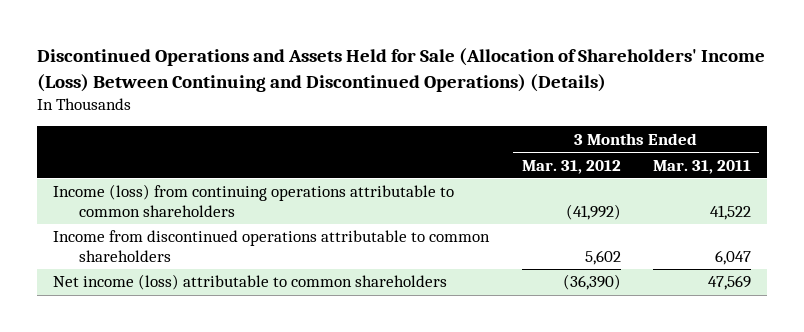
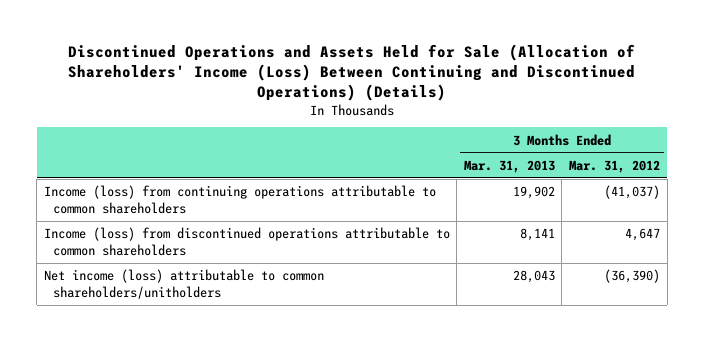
- | 3 Months Ended Mar. 31, 2012 | 3 Months Ended Mar. 31, 2011
+ | 3 Months Ended Mar. 31, 2013 | 3 Months Ended Mar. 31, 2012
- Income (loss) from continuing operations attributable to common shareholders | (41,992) | 41,522
- Income from discontinued operations attributable to common shareholders | 5,602 | 6,047
- Net income (loss) attributable to common shareholders | (36,390) | 47,569
+ Income (loss) from continuing operations attributable to common shareholders | 19,902 | (41,037)
+ Income (loss) from discontinued operations attributable to common shareholders | 8,141 | 4,647
+ Net income (loss) attributable to common shareholders/unitholders | 28,043 | (36,390)

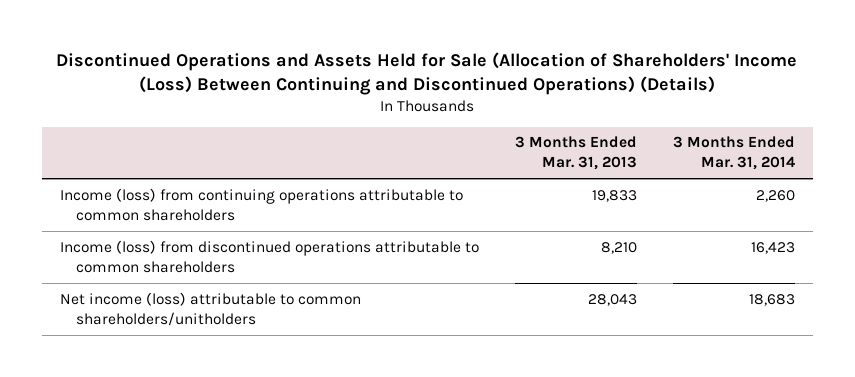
- | 3 Months Ended Mar. 31, 2013 | 3 Months Ended Mar. 31, 2012
+ | 3 Months Ended Mar. 31, 2013 | 3 Months Ended Mar. 31, 2014
- Income (loss) from continuing operations attributable to common shareholders | 19,902 | (41,037)
- Income (loss) from discontinued operations attributable to common shareholders | 8,141 | 4,647
+ Income (loss) from continuing operations attributable to common shareholders | 19,833 | 2,260
+ Income (loss) from discontinued operations attributable to common shareholders | 8,210 | 16,423

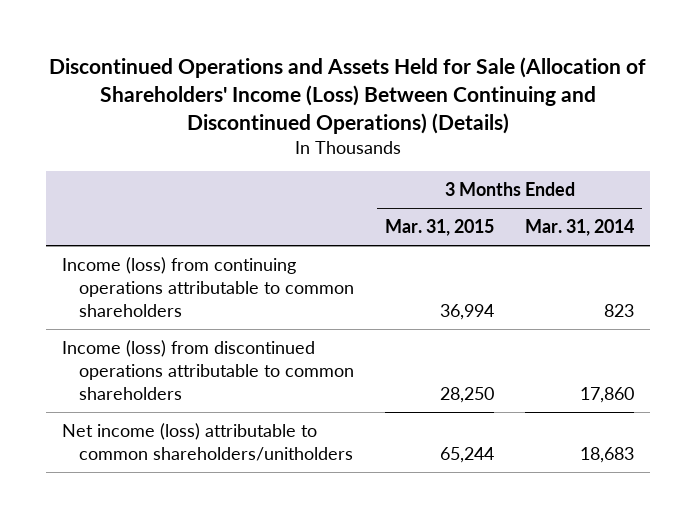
- | 3 Months Ended Mar. 31, 2013 | 3 Months Ended Mar. 31, 2014
+ | 3 Months Ended Mar. 31, 2015 | 3 Months Ended Mar. 31, 2014
- Income (loss) from continuing operations attributable to common shareholders | 19,833 | 2,260
- Income (loss) from discontinued operations attributable to common shareholders | 8,210 | 16,423
+ Income (loss) from continuing operations attributable to common shareholders | 36,994 | 823
+ Income (loss) from discontinued operations attributable to common shareholders | 28,250 | 17,860

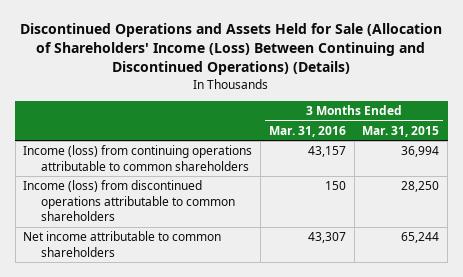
- | 3 Months Ended Mar. 31, 2015 | 3 Months Ended Mar. 31, 2014
+ | 3 Months Ended Mar. 31, 2016 | 3 Months Ended Mar. 31, 2015
- Net income (loss) attributable to common shareholders/unitholders | 65,244 | 18,683
+ Net income attributable to common shareholders | 43,307 | 65,244

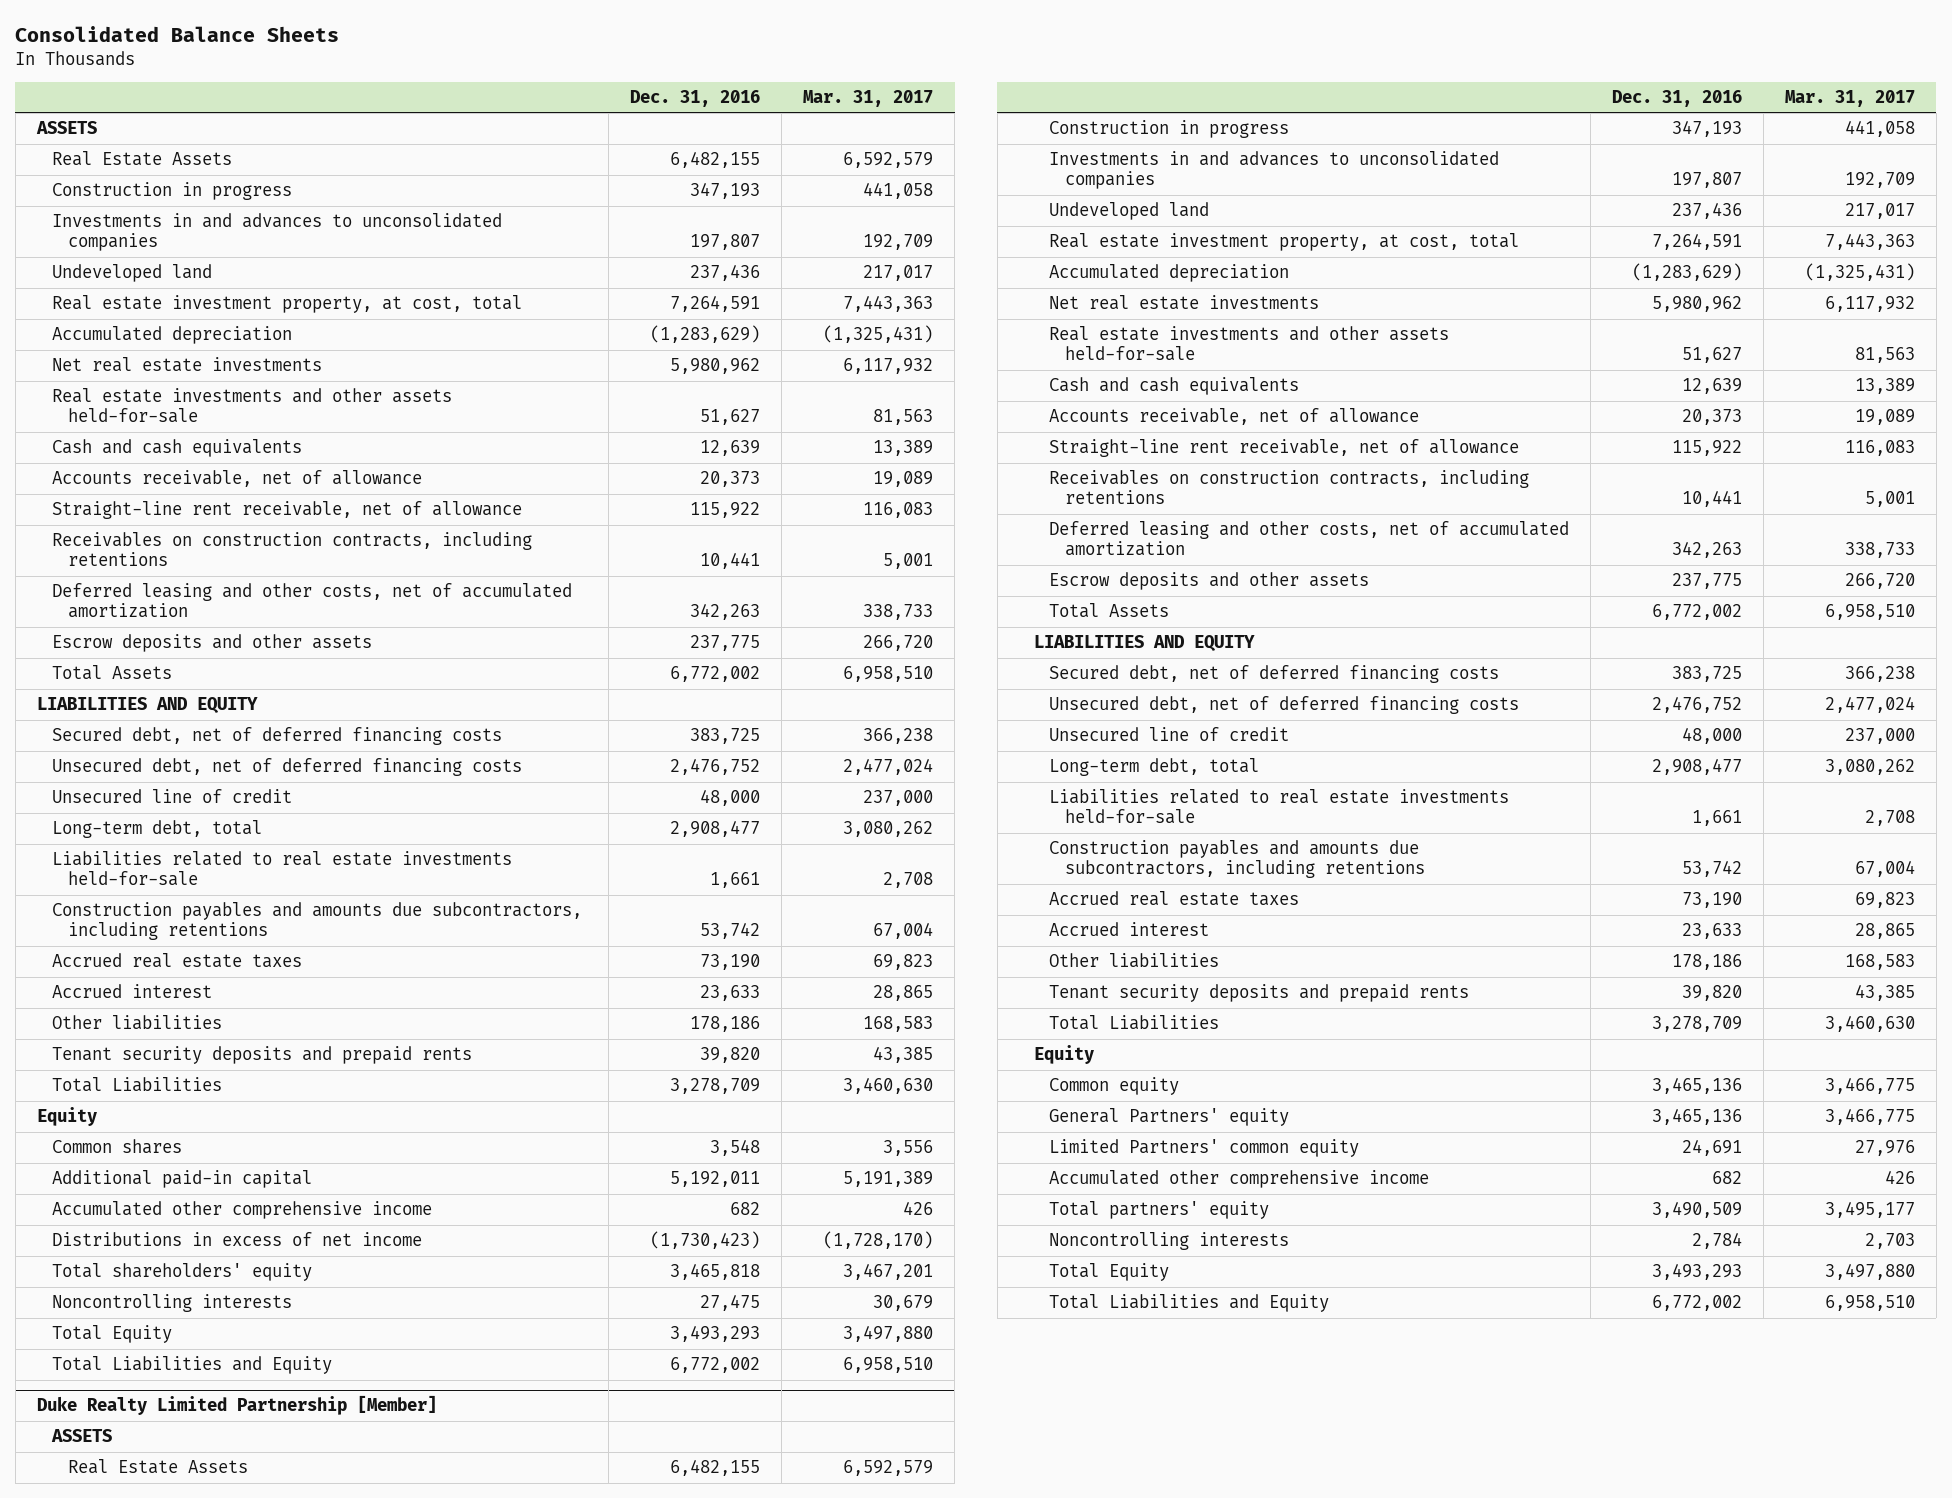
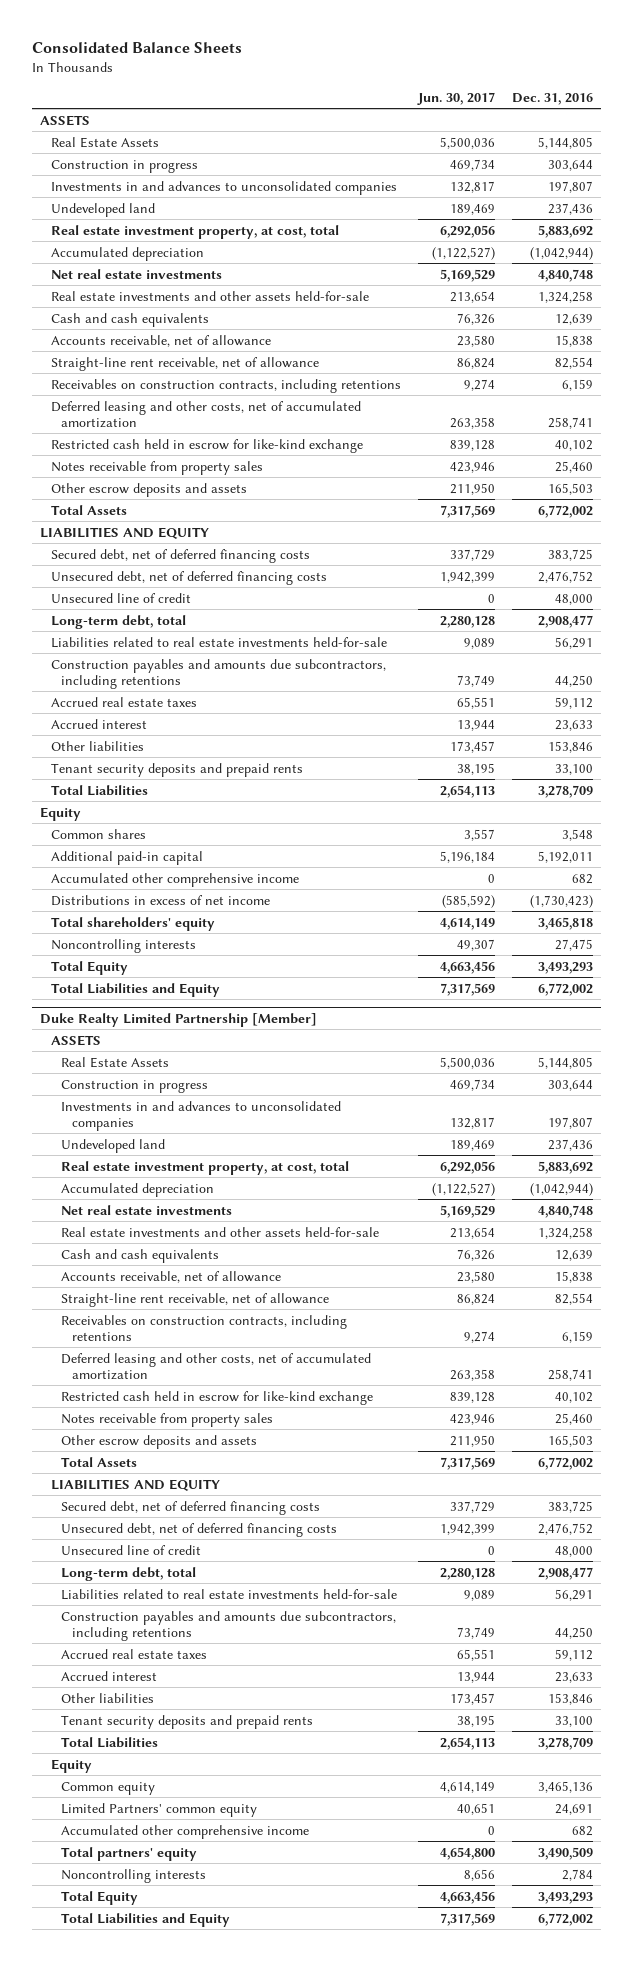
- | Dec. 31, 2016 | Mar. 31, 2017
+ | Jun. 30, 2017 | Dec. 31, 2016
- Real Estate Assets | 6,482,155 | 6,592,579
- Construction in progress | 347,193 | 441,058
+ Real Estate Assets | 5,500,036 | 5,144,805
+ Construction in progress | 469,734 | 303,644
- Real estate investment property, at cost, total | 7,264,591 | 7,443,363
- Accumulated depreciation | (1,283,629) | (1,325,431)
- Net real estate investments | 5,980,962 | 6,117,932
- Real estate investments and other assets held-for-sale | 51,627 | 81,563
+ Real estate investment property, at cost, total | 6,292,056 | 5,883,692
+ Accumulated depreciation | (1,122,527) | (1,042,944)
+ Net real estate investments | 5,169,529 | 4,840,748
+ Real estate investments and other assets held-for-sale | 213,654 | 1,324,258
- Accounts receivable, net of allowance | 20,373 | 19,089
- Straight-line rent receivable, net of allowance | 115,922 | 116,083
- Receivables on construction contracts, including retentions | 10,441 | 5,001
- Deferred leasing and other costs, net of accumulated amortization | 342,263 | 338,733
- Escrow deposits and other assets | 237,775 | 266,720
+ Accounts receivable, net of allowance | 23,580 | 15,838
+ Straight-line rent receivable, net of allowance | 86,824 | 82,554
+ Receivables on construction contracts, including retentions | 9,274 | 6,159
+ Deferred leasing and other costs, net of accumulated amortization | 263,358 | 258,741
+ Restricted cash held in escrow for like-kind exchange | 839,128 | 40,102
+ Notes receivable from property sales | 423,946 | 25,460
+ Other escrow deposits and assets | 211,950 | 165,503
- Liabilities related to real estate investments held-for-sale | 1,661 | 2,708
- Construction payables and amounts due subcontractors, including retentions | 53,742 | 67,004
- Accrued real estate taxes | 73,190 | 69,823
+ Liabilities related to real estate investments held-for-sale | 9,089 | 56,291
+ Construction payables and amounts due subcontractors, including retentions | 73,749 | 44,250
+ Accrued real estate taxes | 65,551 | 59,112
- Other liabilities | 178,186 | 168,583
- Tenant security deposits and prepaid rents | 39,820 | 43,385
+ Other liabilities | 173,457 | 153,846
+ Tenant security deposits and prepaid rents | 38,195 | 33,100
@ Duke Realty Limited Partnership [Member]
- Real Estate Assets | 6,482,155 | 6,592,579
- Construction in progress | 347,193 | 441,058
+ Real Estate Assets | 5,500,036 | 5,144,805
+ Construction in progress | 469,734 | 303,644
- Real estate investment property, at cost, total | 7,264,591 | 7,443,363
- Accumulated depreciation | (1,283,629) | (1,325,431)
- Net real estate investments | 5,980,962 | 6,117,932
- Real estate investments and other assets held-for-sale | 51,627 | 81,563
+ Real estate investment property, at cost, total | 6,292,056 | 5,883,692
+ Accumulated depreciation | (1,122,527) | (1,042,944)
+ Net real estate investments | 5,169,529 | 4,840,748
+ Real estate investments and other assets held-for-sale | 213,654 | 1,324,258
- Accounts receivable, net of allowance | 20,373 | 19,089
- Straight-line rent receivable, net of allowance | 115,922 | 116,083
- Receivables on construction contracts, including retentions | 10,441 | 5,001
- Deferred leasing and other costs, net of accumulated amortization | 342,263 | 338,733
- Escrow deposits and other assets | 237,775 | 266,720
+ Accounts receivable, net of allowance | 23,580 | 15,838
+ Straight-line rent receivable, net of allowance | 86,824 | 82,554
+ Receivables on construction contracts, including retentions | 9,274 | 6,159
+ Deferred leasing and other costs, net of accumulated amortization | 263,358 | 258,741
+ Restricted cash held in escrow for like-kind exchange | 839,128 | 40,102
+ Notes receivable from property sales | 423,946 | 25,460
+ Other escrow deposits and assets | 211,950 | 165,503
- Liabilities related to real estate investments held-for-sale | 1,661 | 2,708
- Construction payables and amounts due subcontractors, including retentions | 53,742 | 67,004
- Accrued real estate taxes | 73,190 | 69,823
+ Liabilities related to real estate investments held-for-sale | 9,089 | 56,291
+ Construction payables and amounts due subcontractors, including retentions | 73,749 | 44,250
+ Accrued real estate taxes | 65,551 | 59,112
- Other liabilities | 178,186 | 168,583
- Tenant security deposits and prepaid rents | 39,820 | 43,385
+ Other liabilities | 173,457 | 153,846
+ Tenant security deposits and prepaid rents | 38,195 | 33,100
- General Partners' equity | 3,465,136 | 3,466,775

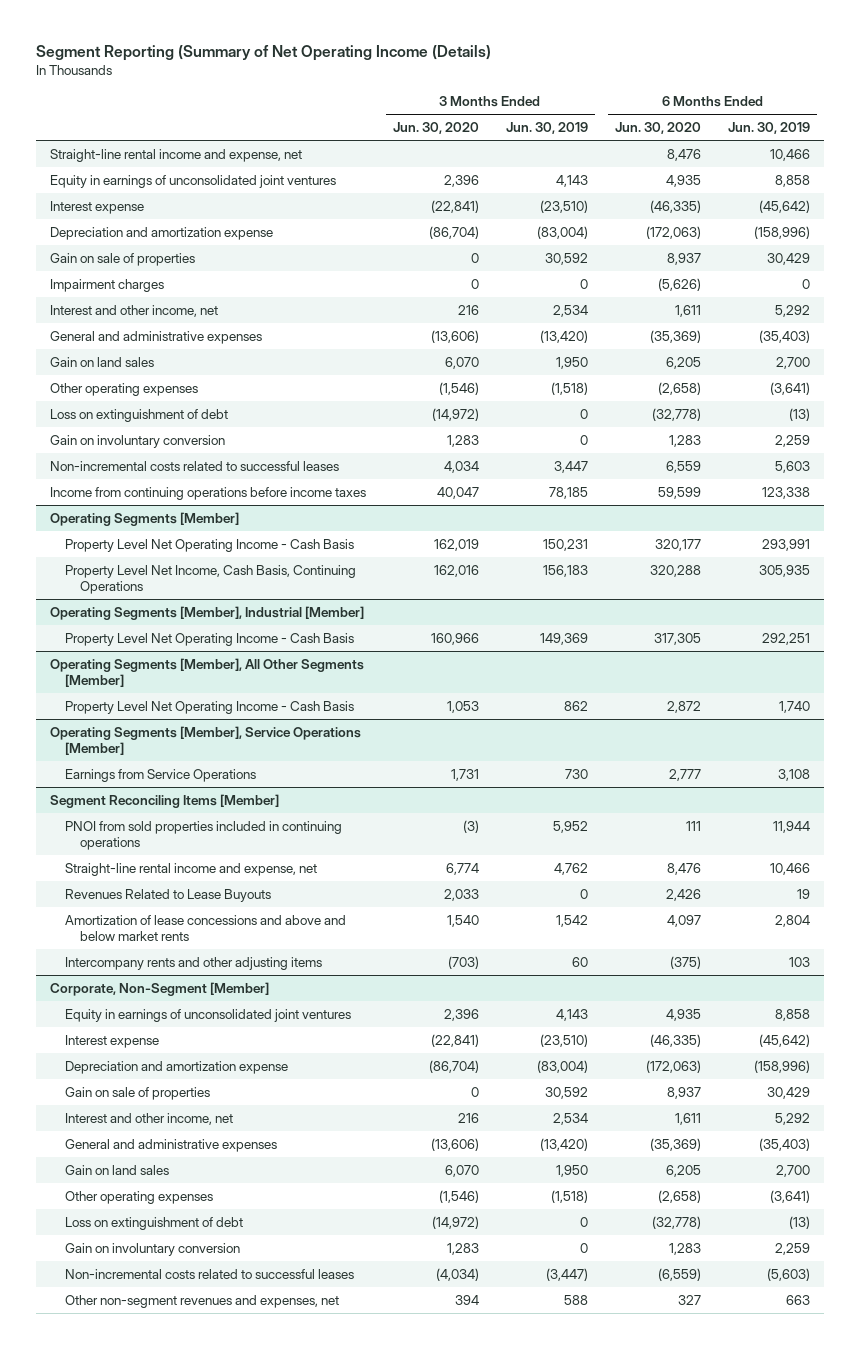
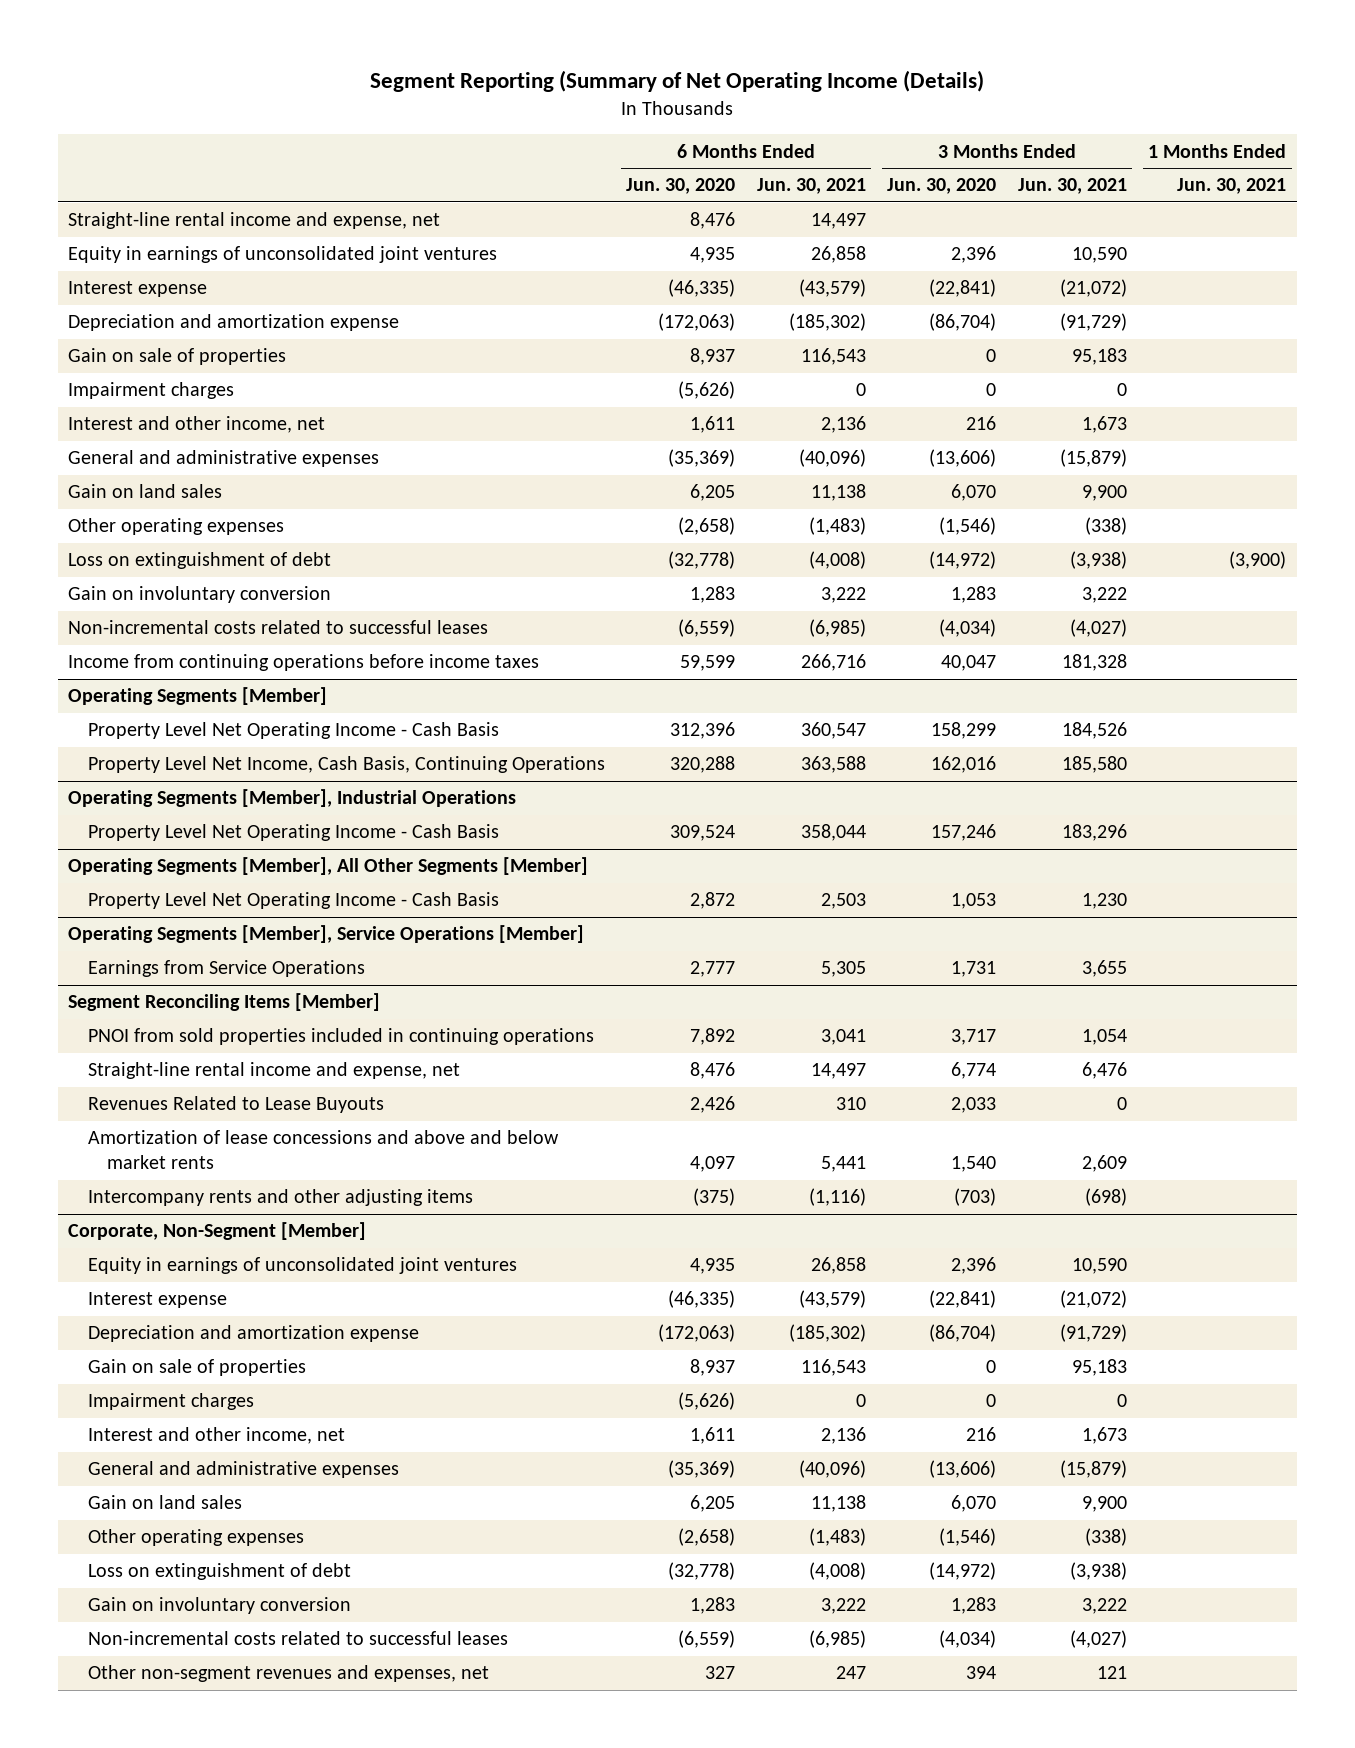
- | 3 Months Ended Jun. 30, 2020 | 3 Months Ended Jun. 30, 2019 | 6 Months Ended Jun. 30, 2020 | 6 Months Ended Jun. 30, 2019
+ | 6 Months Ended Jun. 30, 2020 | 6 Months Ended Jun. 30, 2021 | 3 Months Ended Jun. 30, 2020 | 3 Months Ended Jun. 30, 2021 | 1 Months Ended Jun. 30, 2021
- Non-incremental costs related to successful leases | 4,034 | 3,447 | 6,559 | 5,603
+ Non-incremental costs related to successful leases | (6,559) | (6,985) | (4,034) | (4,027) |
@ Operating Segments [Member]
- Property Level Net Operating Income - Cash Basis | 162,019 | 150,231 | 320,177 | 293,991
+ Property Level Net Operating Income - Cash Basis | 312,396 | 360,547 | 158,299 | 184,526 |
- Operating Segments [Member], Industrial [Member]
- Property Level Net Operating Income - Cash Basis | 160,966 | 149,369 | 317,305 | 292,251
+ Operating Segments [Member], Industrial Operations
+ Property Level Net Operating Income - Cash Basis | 309,524 | 358,044 | 157,246 | 183,296 |
@ Segment Reconciling Items [Member]
- PNOI from sold properties included in continuing operations | (3) | 5,952 | 111 | 11,944
+ PNOI from sold properties included in continuing operations | 7,892 | 3,041 | 3,717 | 1,054 |
@ Corporate, Non-Segment [Member]
+ Impairment charges | (5,626) | 0 | 0 | 0 |

